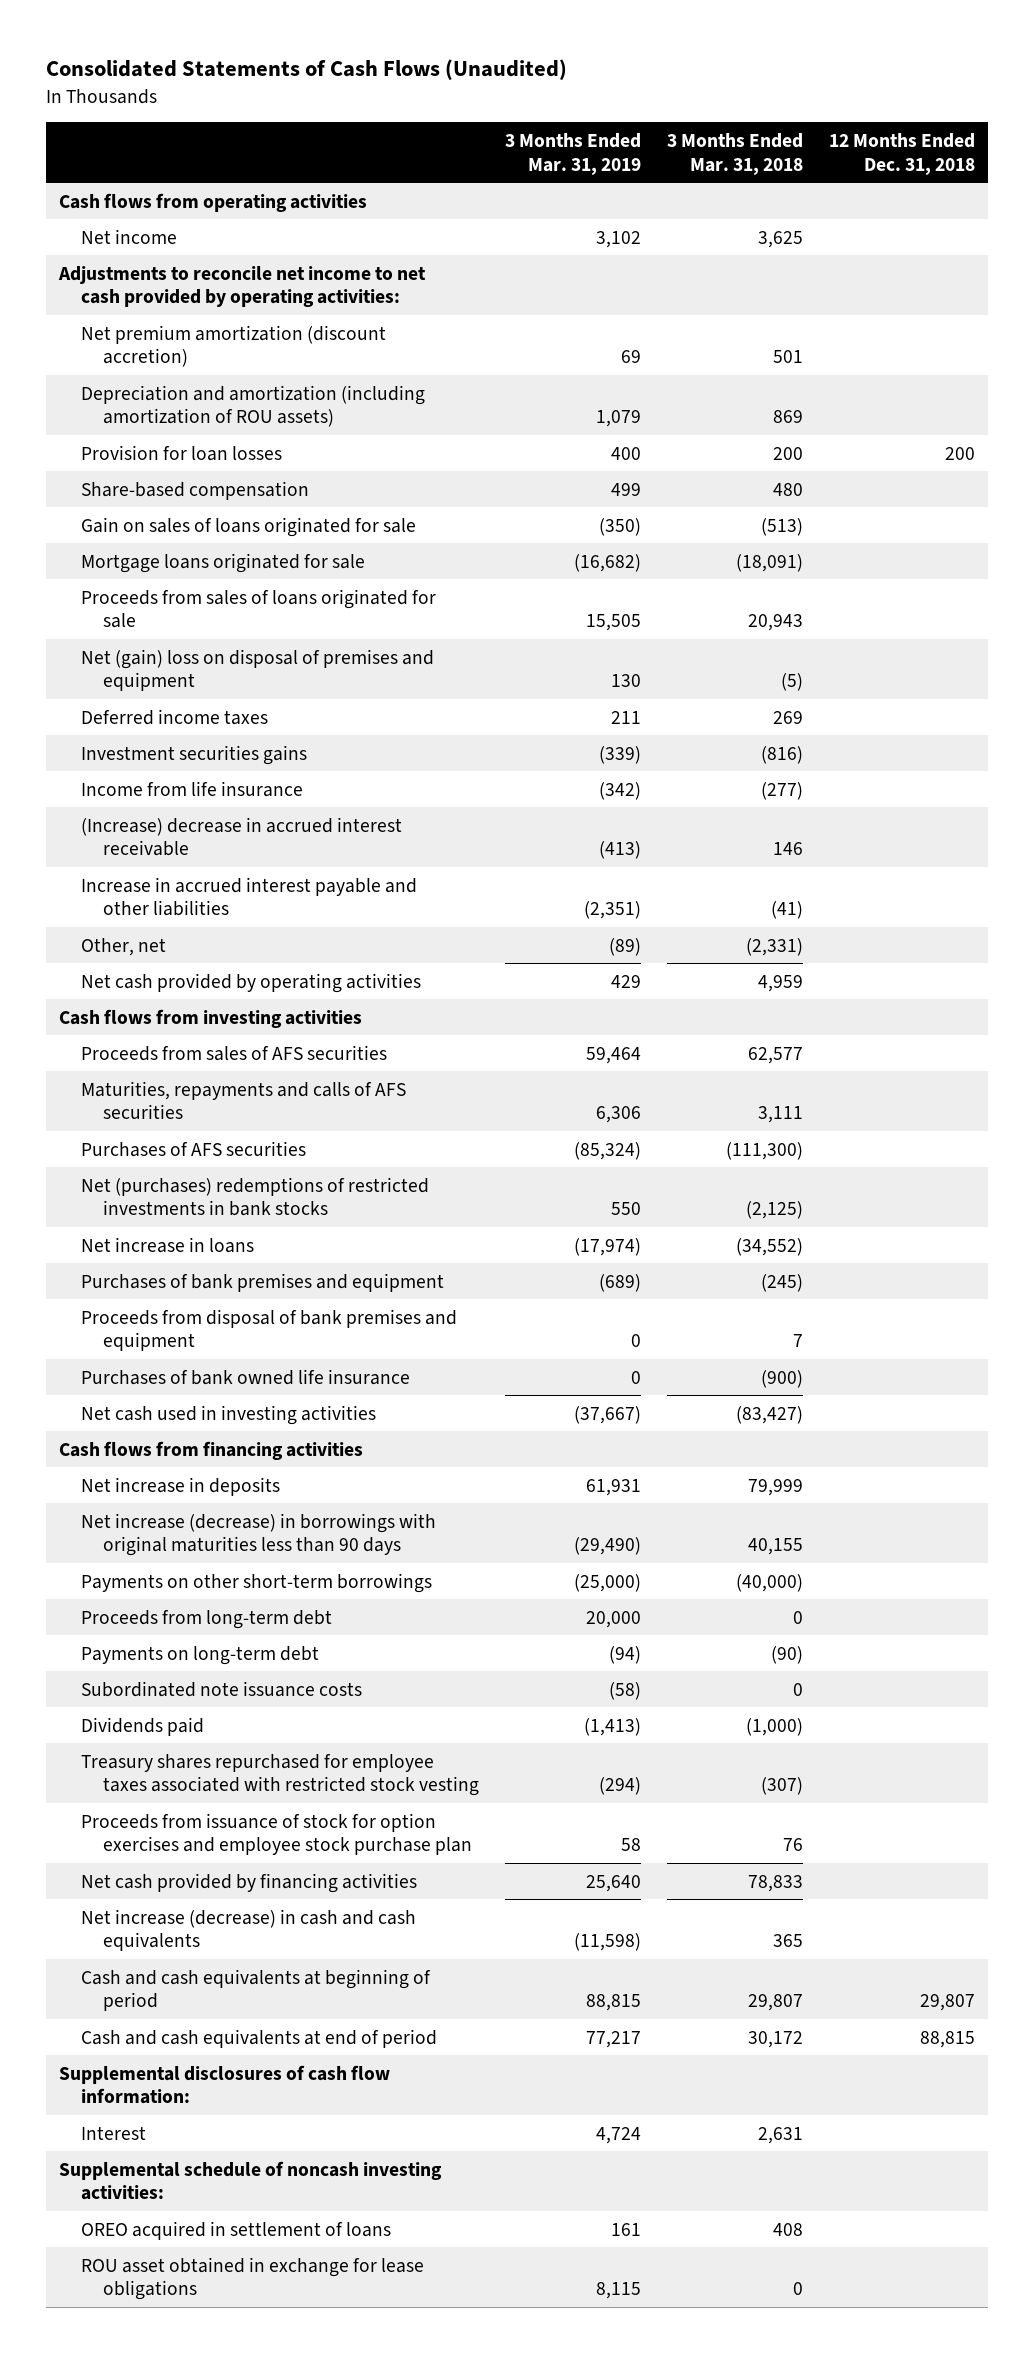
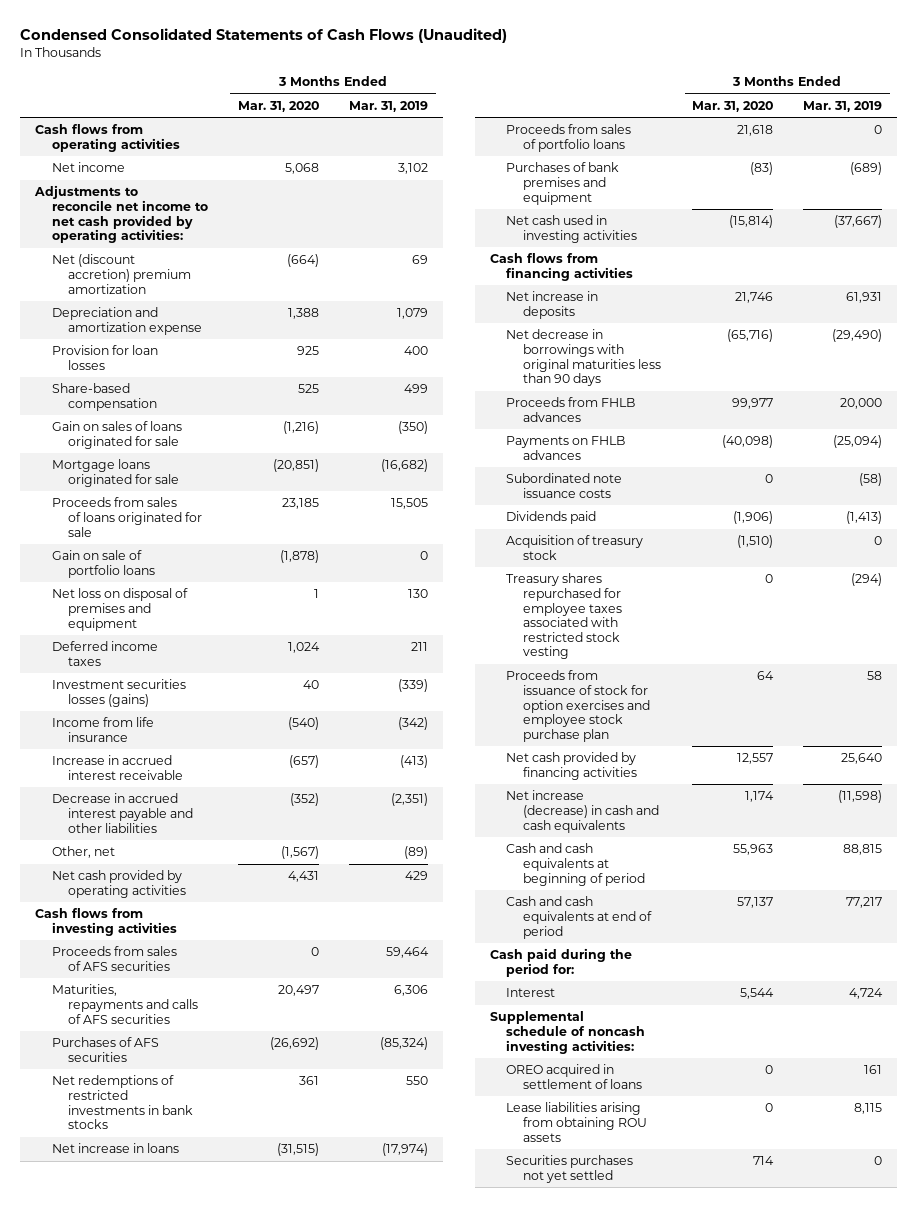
- Consolidated Statements of Cash Flows (Unaudited)
+ Condensed Consolidated Statements of Cash Flows (Unaudited)
- | 3 Months Ended Mar. 31, 2019 | 3 Months Ended Mar. 31, 2018 | 12 Months Ended Dec. 31, 2018
+ | 3 Months Ended Mar. 31, 2020 | 3 Months Ended Mar. 31, 2019
- Net premium amortization (discount accretion) | 69 | 501 |
- Depreciation and amortization (including amortization of ROU assets) | 1,079 | 869 |
+ Net (discount accretion) premium amortization | (664) | 69
+ Depreciation and amortization expense | 1,388 | 1,079
- Net (gain) loss on disposal of premises and equipment | 130 | (5) |
+ Gain on sale of portfolio loans | (1,878) | 0
+ Net loss on disposal of premises and equipment | 1 | 130
- Investment securities gains | (339) | (816) |
+ Investment securities losses (gains) | 40 | (339)
- (Increase) decrease in accrued interest receivable | (413) | 146 |
- Increase in accrued interest payable and other liabilities | (2,351) | (41) |
+ Increase in accrued interest receivable | (657) | (413)
+ Decrease in accrued interest payable and other liabilities | (352) | (2,351)
- Net (purchases) redemptions of restricted investments in bank stocks | 550 | (2,125) |
+ Net redemptions of restricted investments in bank stocks | 361 | 550
+ Proceeds from sales of portfolio loans | 21,618 | 0
- Proceeds from disposal of bank premises and equipment | 0 | 7 |
- Purchases of bank owned life insurance | 0 | (900) |
- Net increase (decrease) in borrowings with original maturities less than 90 days | (29,490) | 40,155 |
- Payments on other short-term borrowings | (25,000) | (40,000) |
- Proceeds from long-term debt | 20,000 | 0 |
- Payments on long-term debt | (94) | (90) |
+ Net decrease in borrowings with original maturities less than 90 days | (65,716) | (29,490)
+ Proceeds from FHLB advances | 99,977 | 20,000
+ Payments on FHLB advances | (40,098) | (25,094)
+ Acquisition of treasury stock | (1,510) | 0
- Supplemental disclosures of cash flow information:
+ Cash paid during the period for:
- ROU asset obtained in exchange for lease obligations | 8,115 | 0 |
+ Lease liabilities arising from obtaining ROU assets | 0 | 8,115
+ Securities purchases not yet settled | 714 | 0

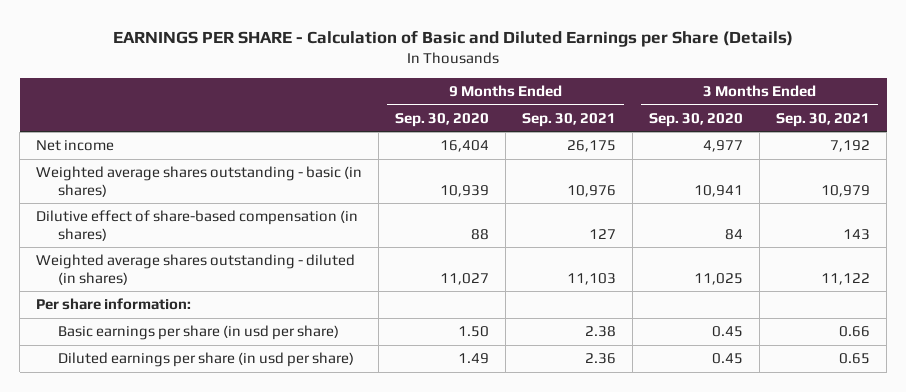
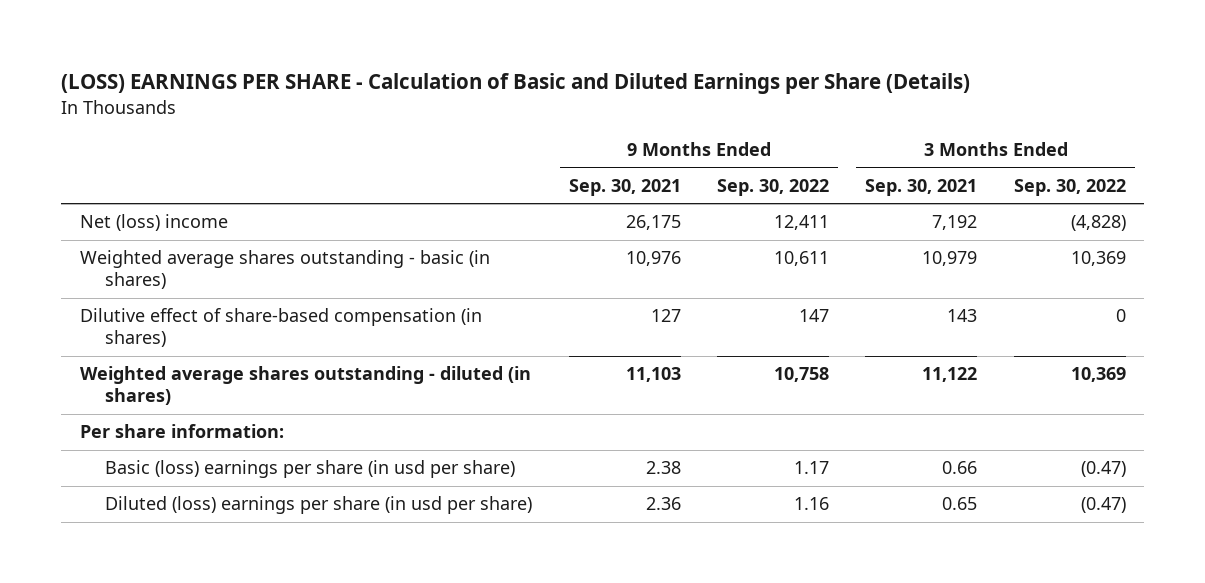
- EARNINGS PER SHARE - Calculation of Basic and Diluted Earnings per Share (Details)
+ (LOSS) EARNINGS PER SHARE - Calculation of Basic and Diluted Earnings per Share (Details)
- | 9 Months Ended Sep. 30, 2020 | 9 Months Ended Sep. 30, 2021 | 3 Months Ended Sep. 30, 2020 | 3 Months Ended Sep. 30, 2021
+ | 9 Months Ended Sep. 30, 2021 | 9 Months Ended Sep. 30, 2022 | 3 Months Ended Sep. 30, 2021 | 3 Months Ended Sep. 30, 2022
- Net income | 16,404 | 26,175 | 4,977 | 7,192
+ Net (loss) income | 26,175 | 12,411 | 7,192 | (4,828)
- Basic earnings per share (in usd per share) | 1.50 | 2.38 | 0.45 | 0.66
- Diluted earnings per share (in usd per share) | 1.49 | 2.36 | 0.45 | 0.65
+ Basic (loss) earnings per share (in usd per share) | 2.38 | 1.17 | 0.66 | (0.47)
+ Diluted (loss) earnings per share (in usd per share) | 2.36 | 1.16 | 0.65 | (0.47)

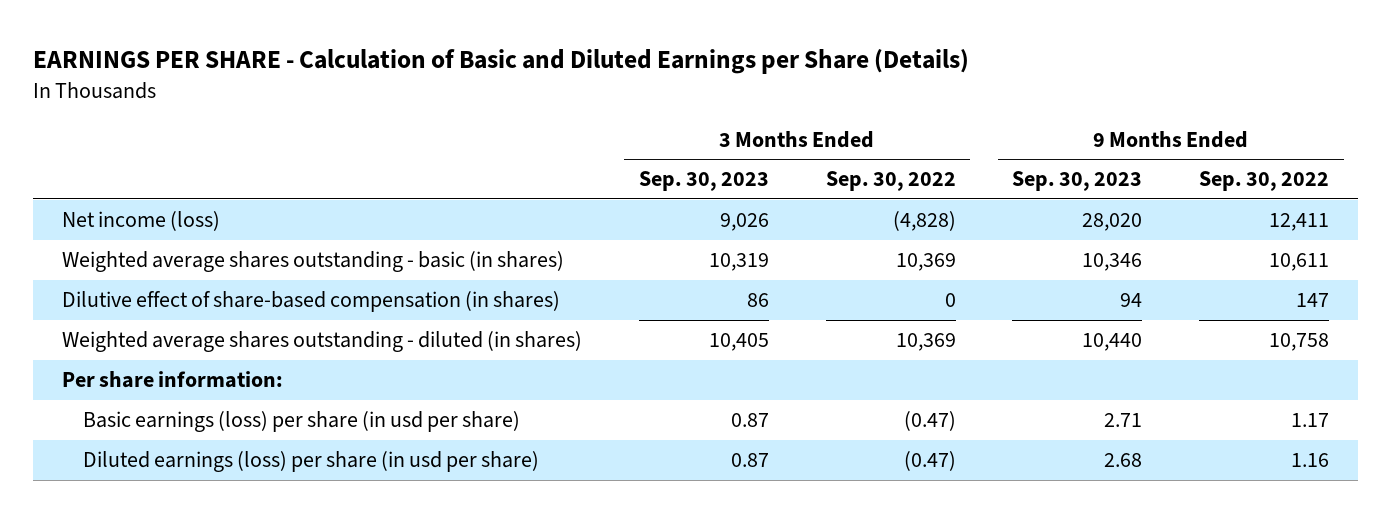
- (LOSS) EARNINGS PER SHARE - Calculation of Basic and Diluted Earnings per Share (Details)
+ EARNINGS PER SHARE - Calculation of Basic and Diluted Earnings per Share (Details)
- | 9 Months Ended Sep. 30, 2021 | 9 Months Ended Sep. 30, 2022 | 3 Months Ended Sep. 30, 2021 | 3 Months Ended Sep. 30, 2022
+ | 3 Months Ended Sep. 30, 2023 | 3 Months Ended Sep. 30, 2022 | 9 Months Ended Sep. 30, 2023 | 9 Months Ended Sep. 30, 2022
- Net (loss) income | 26,175 | 12,411 | 7,192 | (4,828)
+ Net income (loss) | 9,026 | (4,828) | 28,020 | 12,411
- Basic (loss) earnings per share (in usd per share) | 2.38 | 1.17 | 0.66 | (0.47)
- Diluted (loss) earnings per share (in usd per share) | 2.36 | 1.16 | 0.65 | (0.47)
+ Basic earnings (loss) per share (in usd per share) | 0.87 | (0.47) | 2.71 | 1.17
+ Diluted earnings (loss) per share (in usd per share) | 0.87 | (0.47) | 2.68 | 1.16

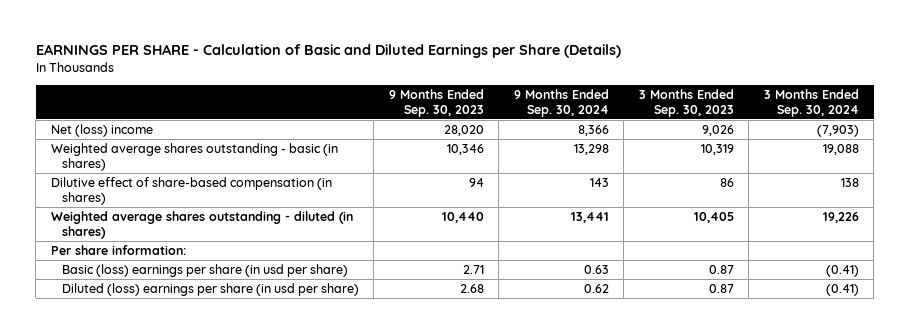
- | 3 Months Ended Sep. 30, 2023 | 3 Months Ended Sep. 30, 2022 | 9 Months Ended Sep. 30, 2023 | 9 Months Ended Sep. 30, 2022
+ | 9 Months Ended Sep. 30, 2023 | 9 Months Ended Sep. 30, 2024 | 3 Months Ended Sep. 30, 2023 | 3 Months Ended Sep. 30, 2024
- Net income (loss) | 9,026 | (4,828) | 28,020 | 12,411
+ Net (loss) income | 28,020 | 8,366 | 9,026 | (7,903)
- Basic earnings (loss) per share (in usd per share) | 0.87 | (0.47) | 2.71 | 1.17
- Diluted earnings (loss) per share (in usd per share) | 0.87 | (0.47) | 2.68 | 1.16
+ Basic (loss) earnings per share (in usd per share) | 2.71 | 0.63 | 0.87 | (0.41)
+ Diluted (loss) earnings per share (in usd per share) | 2.68 | 0.62 | 0.87 | (0.41)

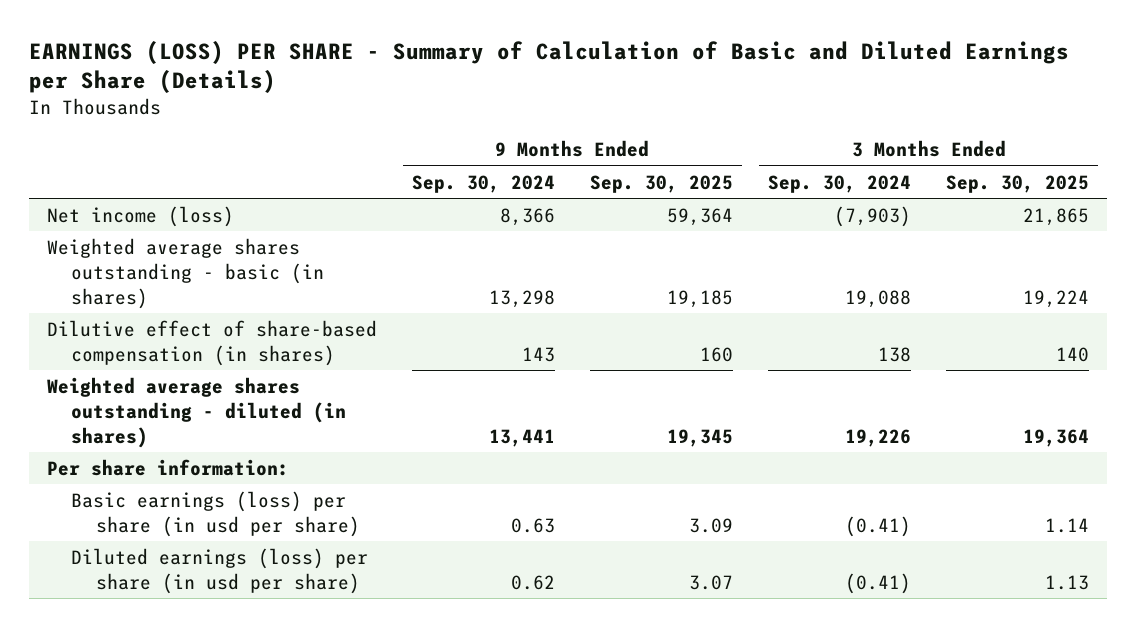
- EARNINGS PER SHARE - Calculation of Basic and Diluted Earnings per Share (Details)
+ EARNINGS (LOSS) PER SHARE - Summary of Calculation of Basic and Diluted Earnings per Share (Details)
- | 9 Months Ended Sep. 30, 2023 | 9 Months Ended Sep. 30, 2024 | 3 Months Ended Sep. 30, 2023 | 3 Months Ended Sep. 30, 2024
+ | 9 Months Ended Sep. 30, 2024 | 9 Months Ended Sep. 30, 2025 | 3 Months Ended Sep. 30, 2024 | 3 Months Ended Sep. 30, 2025
- Net (loss) income | 28,020 | 8,366 | 9,026 | (7,903)
+ Net income (loss) | 8,366 | 59,364 | (7,903) | 21,865
- Basic (loss) earnings per share (in usd per share) | 2.71 | 0.63 | 0.87 | (0.41)
- Diluted (loss) earnings per share (in usd per share) | 2.68 | 0.62 | 0.87 | (0.41)
+ Basic earnings (loss) per share (in usd per share) | 0.63 | 3.09 | (0.41) | 1.14
+ Diluted earnings (loss) per share (in usd per share) | 0.62 | 3.07 | (0.41) | 1.13

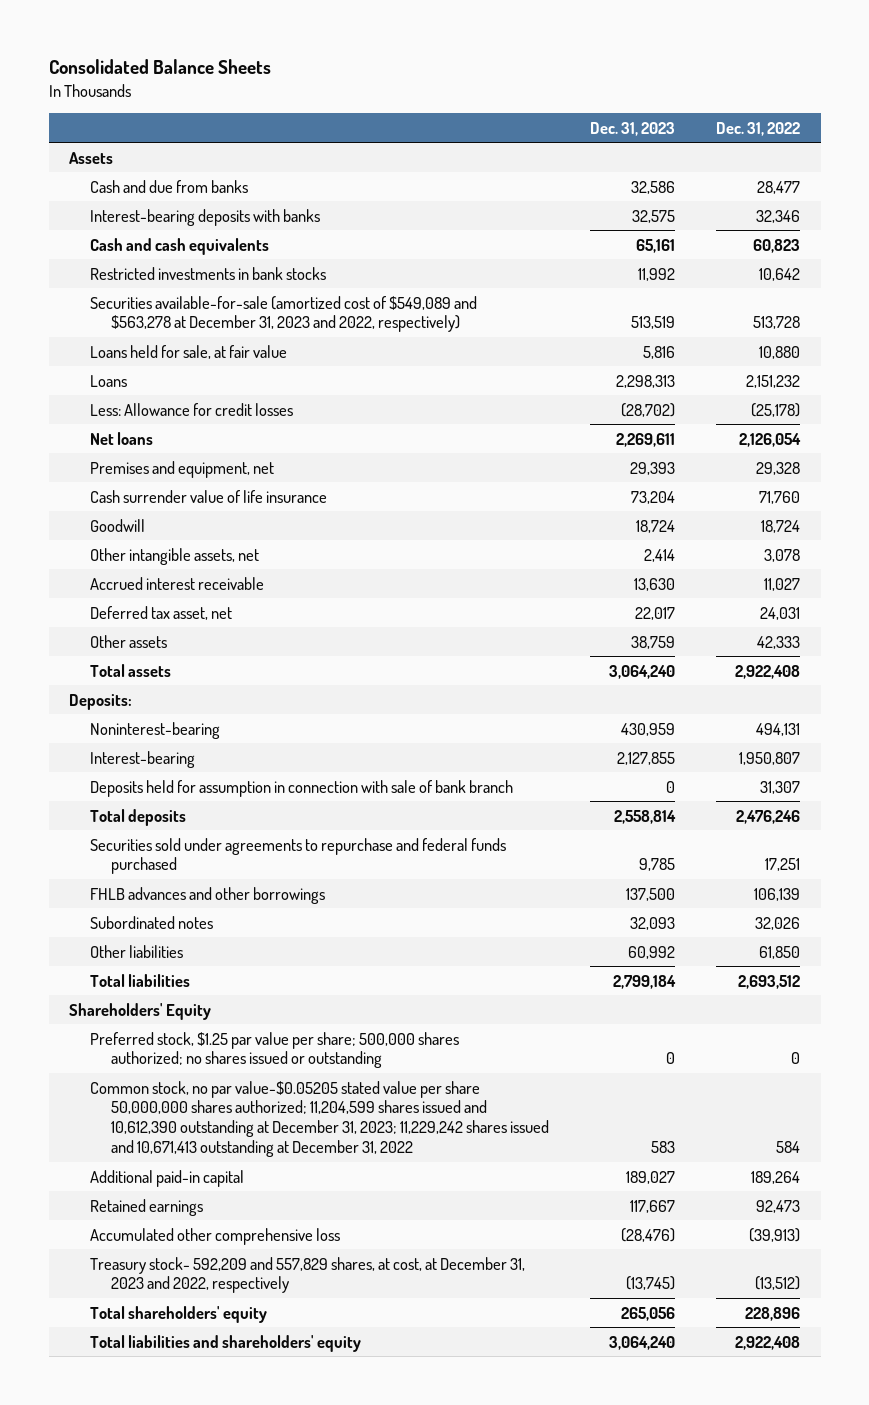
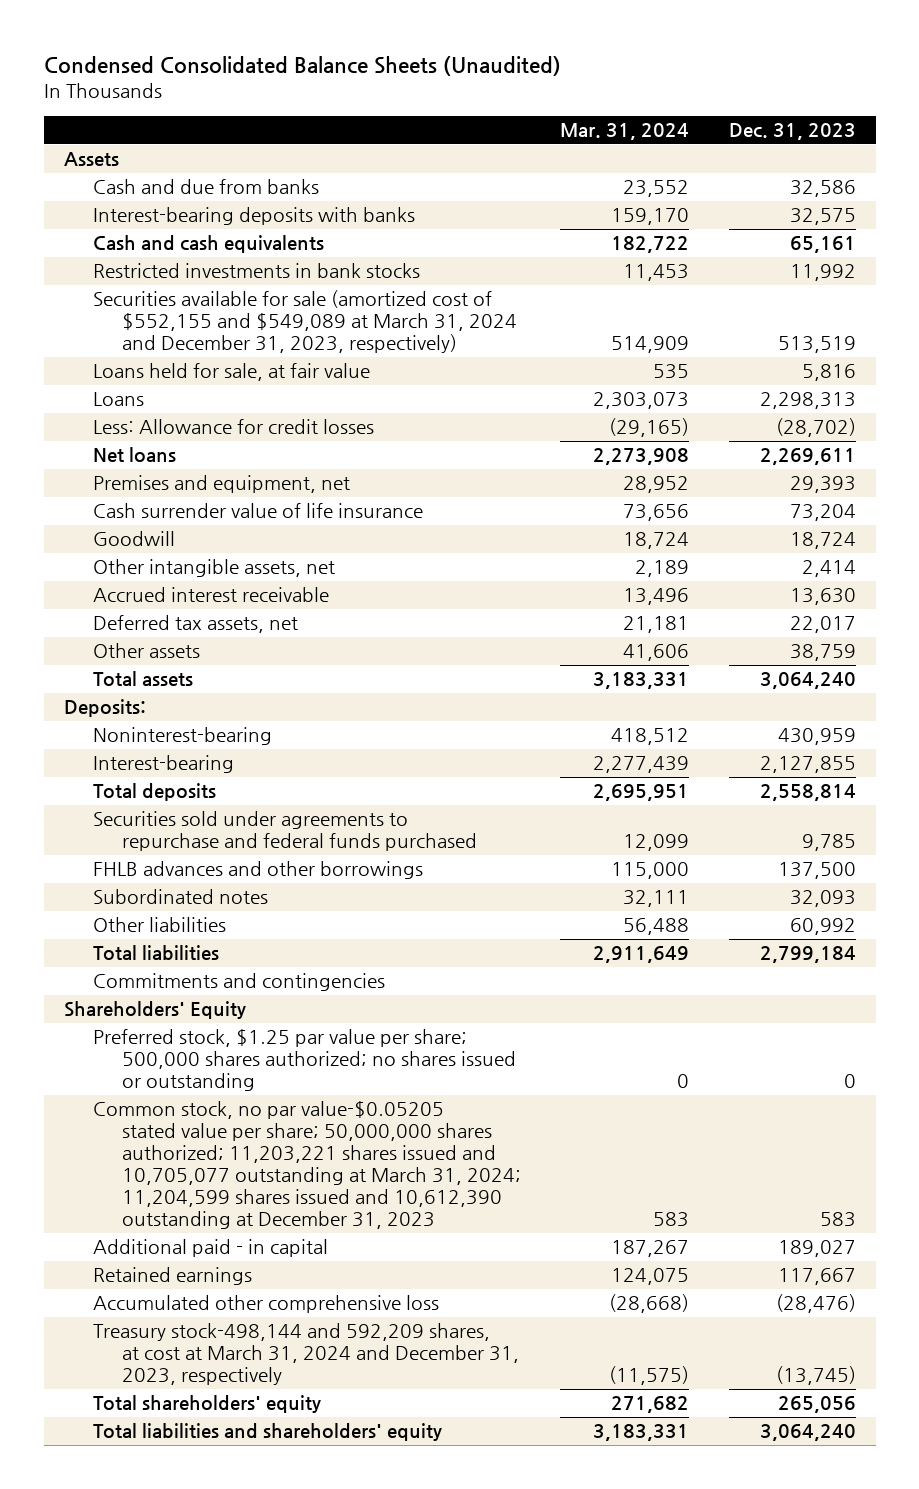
- Consolidated Balance Sheets
+ Condensed Consolidated Balance Sheets (Unaudited)
- | Dec. 31, 2023 | Dec. 31, 2022
+ | Mar. 31, 2024 | Dec. 31, 2023
- Securities available-for-sale (amortized cost of $549,089 and $563,278 at December 31, 2023 and 2022, respectively) | 513,519 | 513,728
+ Securities available for sale (amortized cost of $552,155 and $549,089 at March 31, 2024 and December 31, 2023, respectively) | 514,909 | 513,519
- Deferred tax asset, net | 22,017 | 24,031
+ Deferred tax assets, net | 21,181 | 22,017
- Deposits held for assumption in connection with sale of bank branch | 0 | 31,307
+ Commitments and contingencies
- Common stock, no par value-$0.05205 stated value per share 50,000,000 shares authorized; 11,204,599 shares issued and 10,612,390 outstanding at December 31, 2023; 11,229,242 shares issued and 10,671,413 outstanding at December 31, 2022 | 583 | 584
- Additional paid-in capital | 189,027 | 189,264
+ Common stock, no par value-$0.05205 stated value per share; 50,000,000 shares authorized; 11,203,221 shares issued and 10,705,077 outstanding at March 31, 2024; 11,204,599 shares issued and 10,612,390 outstanding at December 31, 2023 | 583 | 583
+ Additional paid - in capital | 187,267 | 189,027
- Treasury stock- 592,209 and 557,829 shares, at cost, at December 31, 2023 and 2022, respectively | (13,745) | (13,512)
+ Treasury stock-498,144 and 592,209 shares, at cost at March 31, 2024 and December 31, 2023, respectively | (11,575) | (13,745)

